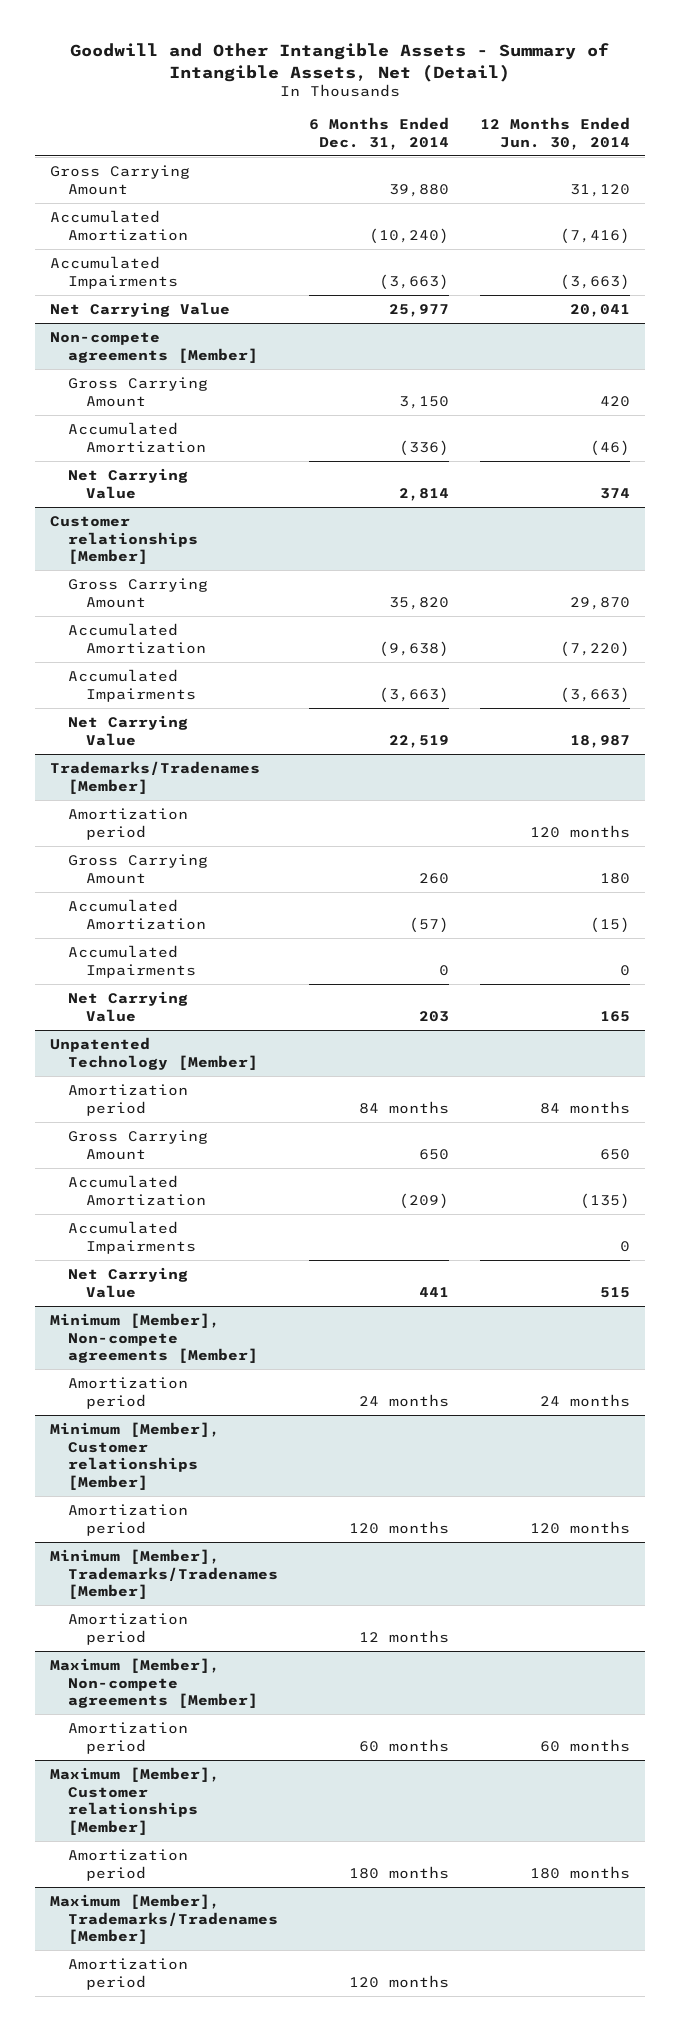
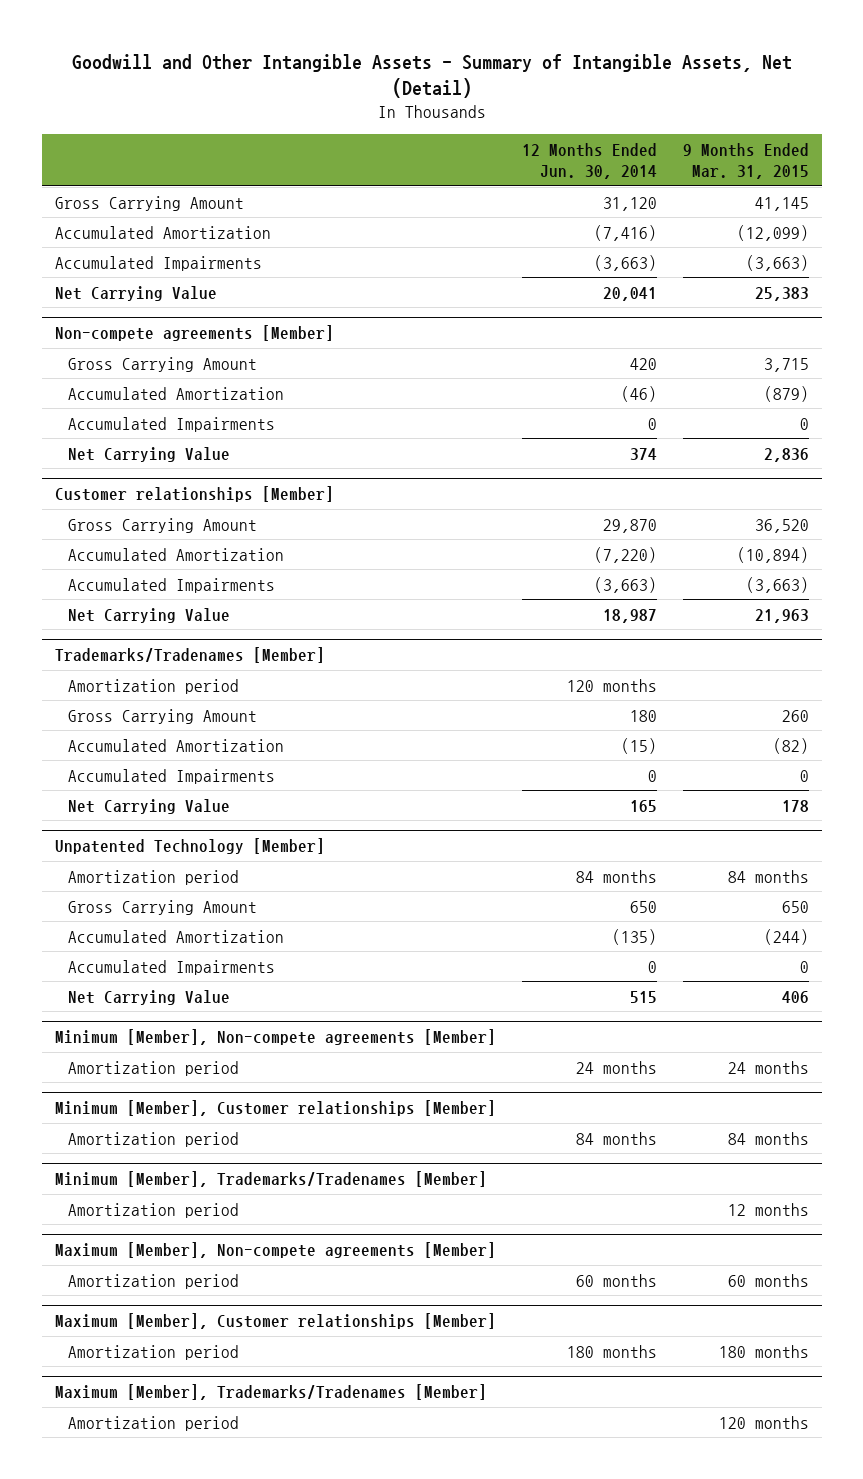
- | 6 Months Ended Dec. 31, 2014 | 12 Months Ended Jun. 30, 2014
+ | 12 Months Ended Jun. 30, 2014 | 9 Months Ended Mar. 31, 2015
@ Non-compete agreements [Member]
+ Accumulated Impairments | 0 | 0
@ Minimum [Member], Customer relationships [Member]
- Amortization period | 120 months | 120 months
+ Amortization period | 84 months | 84 months

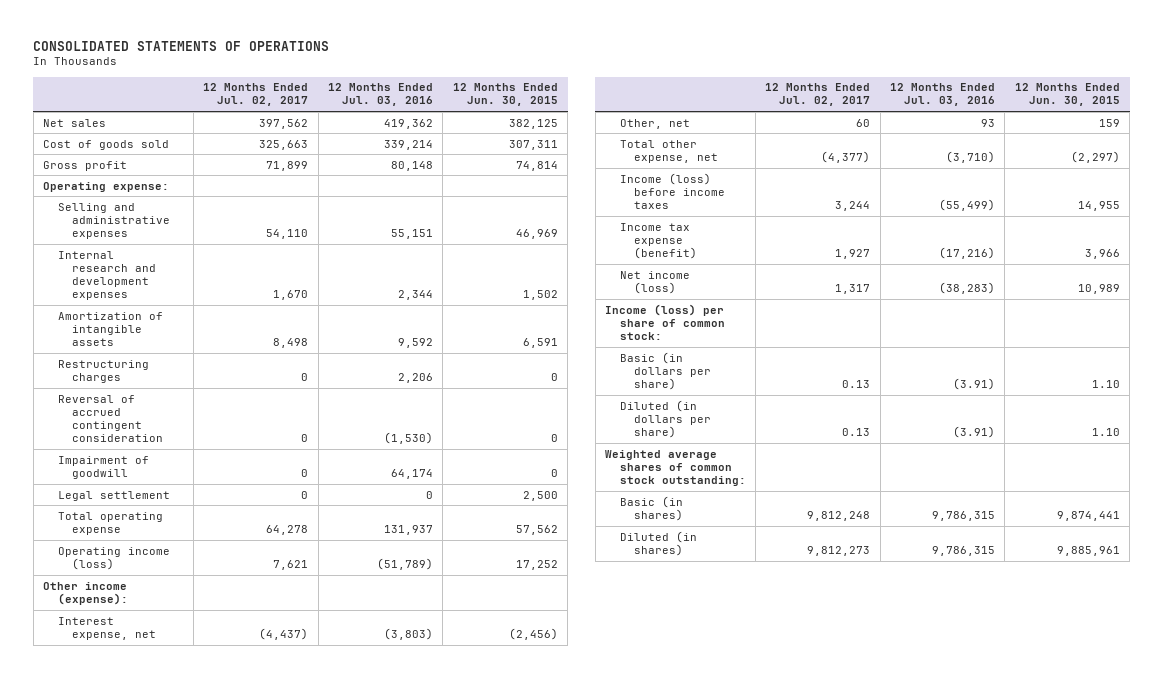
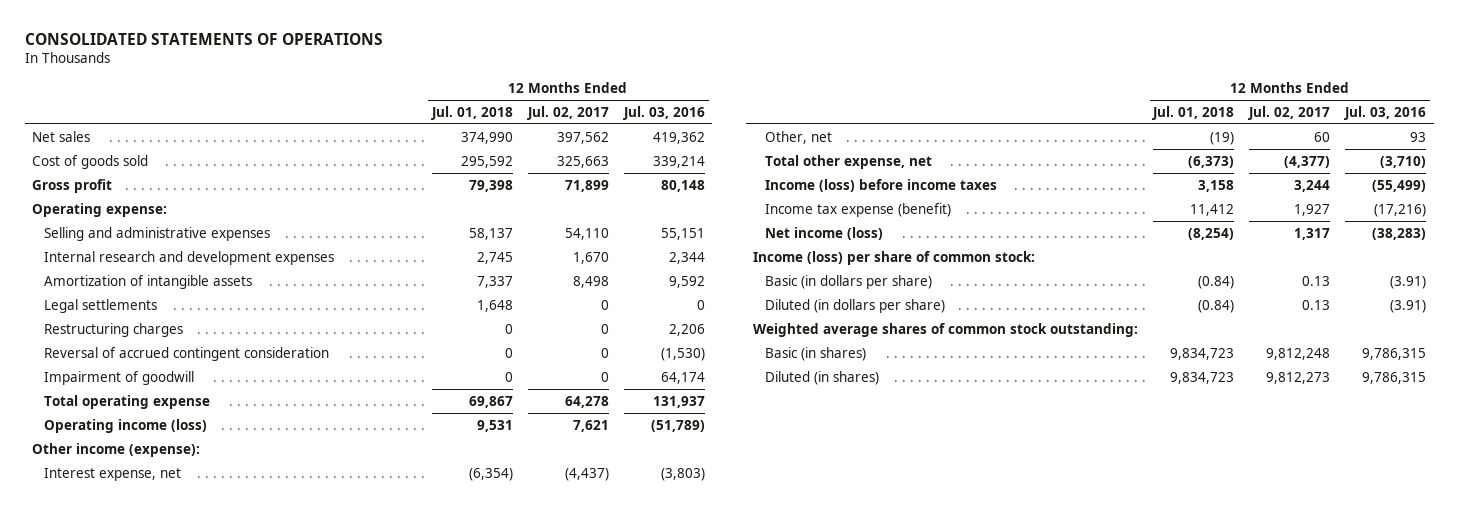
- | 12 Months Ended Jul. 02, 2017 | 12 Months Ended Jul. 03, 2016 | 12 Months Ended Jun. 30, 2015
+ | 12 Months Ended Jul. 01, 2018 | 12 Months Ended Jul. 02, 2017 | 12 Months Ended Jul. 03, 2016
+ Legal settlements | 1,648 | 0 | 0
- Legal settlement | 0 | 0 | 2,500

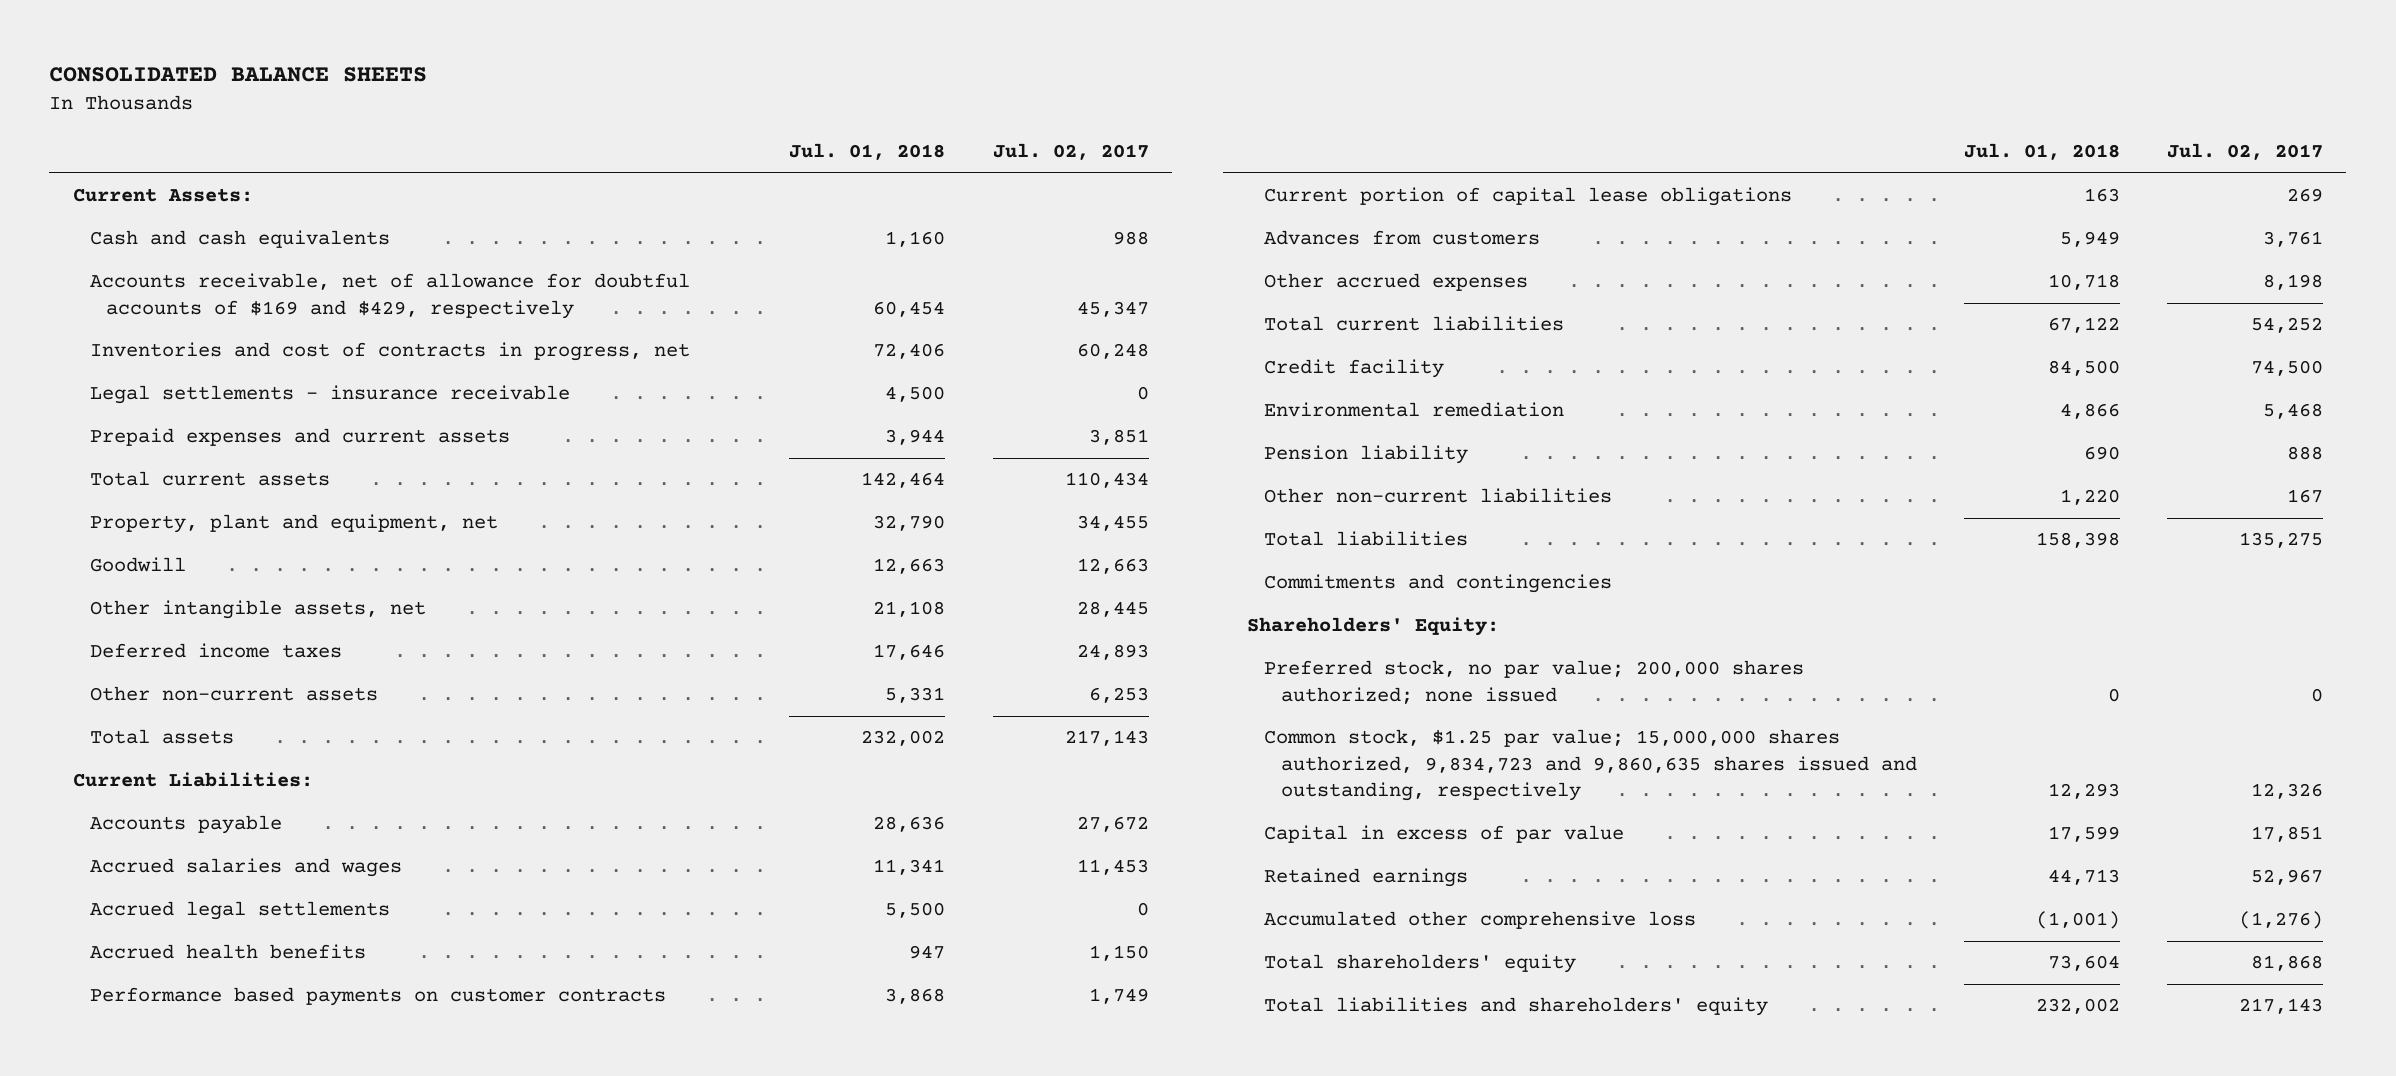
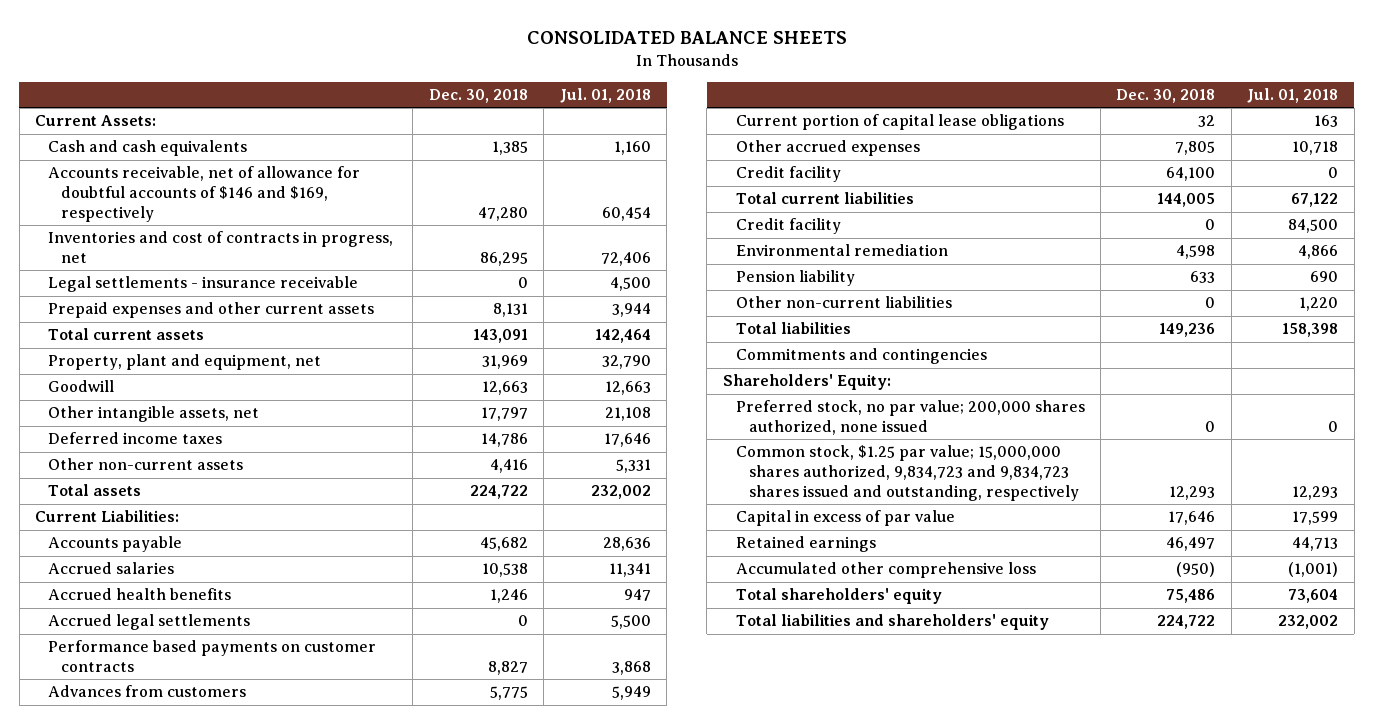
- | Jul. 01, 2018 | Jul. 02, 2017
+ | Dec. 30, 2018 | Jul. 01, 2018
- Accounts receivable, net of allowance for doubtful accounts of $169 and $429, respectively | 60,454 | 45,347
+ Accounts receivable, net of allowance for doubtful accounts of $146 and $169, respectively | 47,280 | 60,454
- Prepaid expenses and current assets | 3,944 | 3,851
+ Prepaid expenses and other current assets | 8,131 | 3,944
- Accrued salaries and wages | 11,341 | 11,453
+ Accrued salaries | 10,538 | 11,341
moved down: Accrued legal settlements | 0 | 5,500
moved down: Current portion of capital lease obligations | 32 | 163
+ Credit facility | 64,100 | 0
- Preferred stock, no par value; 200,000 shares authorized; none issued | 0 | 0
- Common stock, $1.25 par value; 15,000,000 shares authorized, 9,834,723 and 9,860,635 shares issued and outstanding, respectively | 12,293 | 12,326
+ Preferred stock, no par value; 200,000 shares authorized, none issued | 0 | 0
+ Common stock, $1.25 par value; 15,000,000 shares authorized, 9,834,723 and 9,834,723 shares issued and outstanding, respectively | 12,293 | 12,293

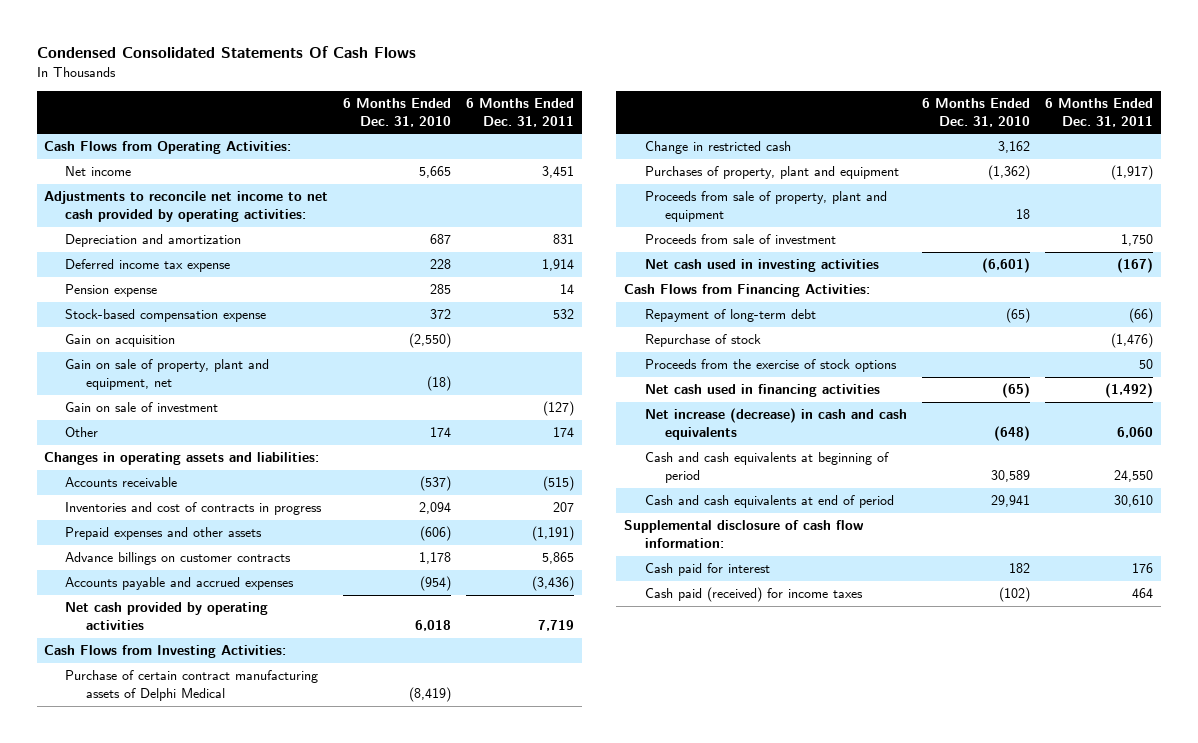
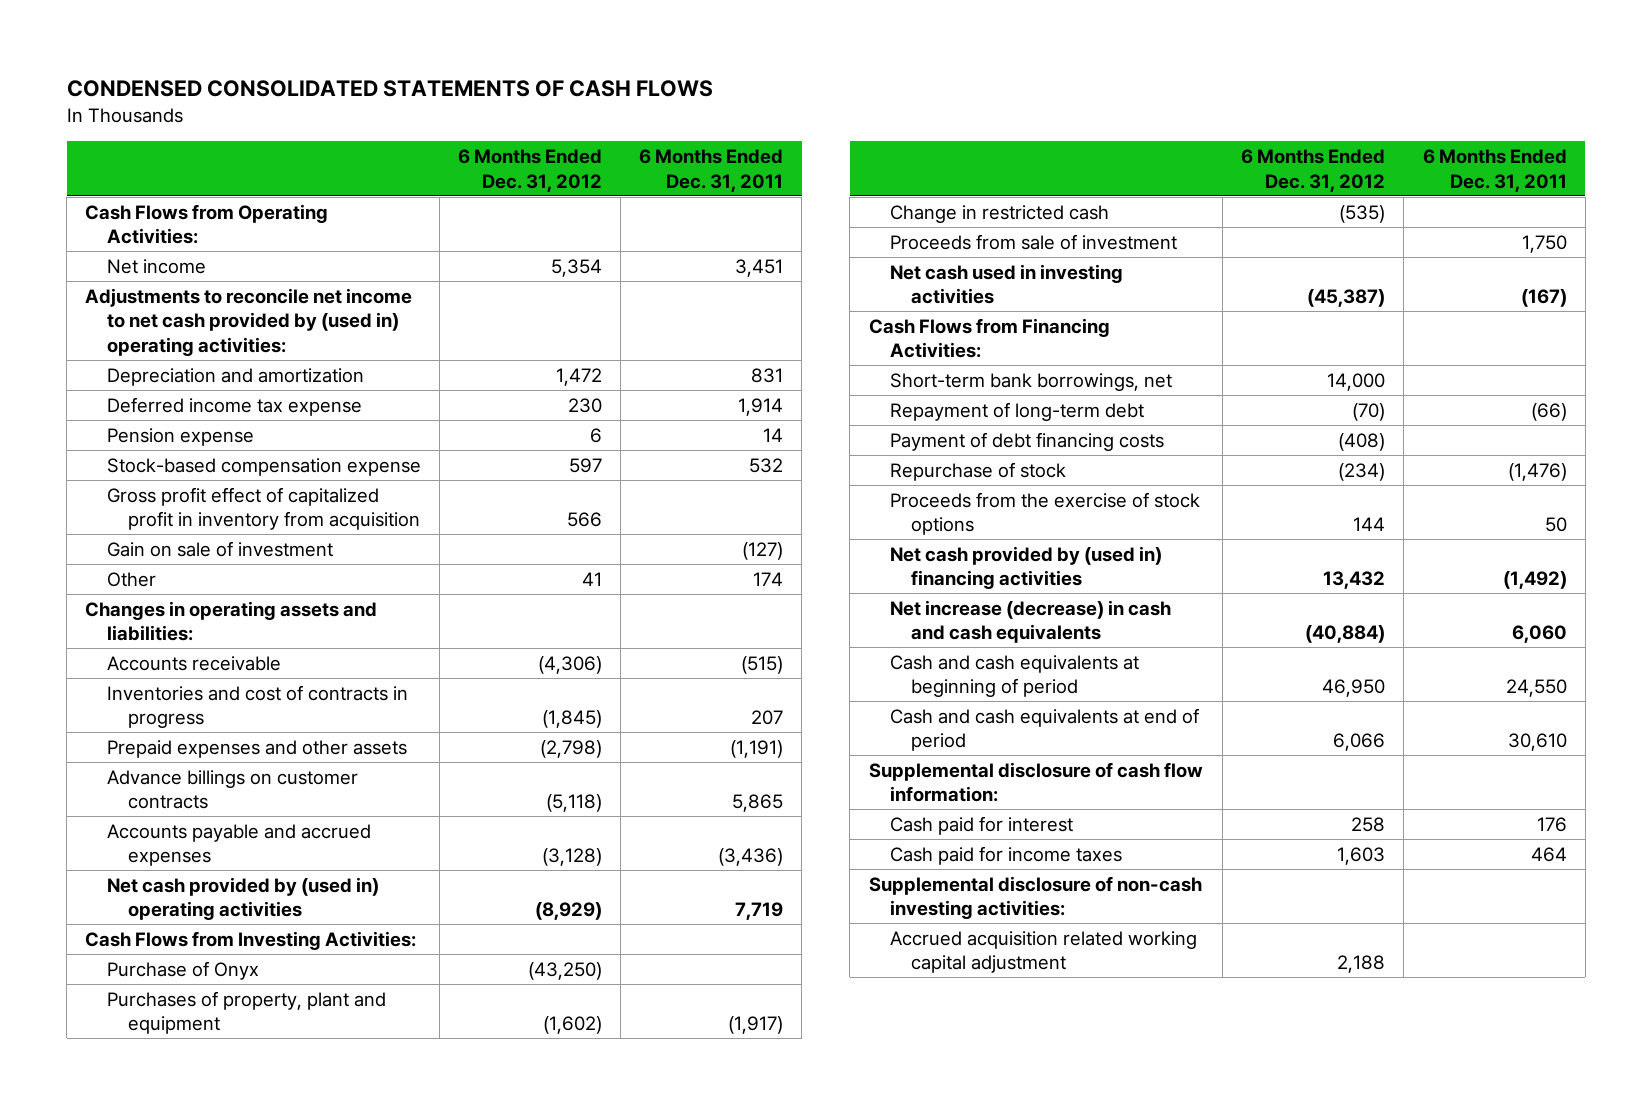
- Condensed Consolidated Statements Of Cash Flows
+ CONDENSED CONSOLIDATED STATEMENTS OF CASH FLOWS
- | 6 Months Ended Dec. 31, 2010 | 6 Months Ended Dec. 31, 2011
+ | 6 Months Ended Dec. 31, 2012 | 6 Months Ended Dec. 31, 2011
- Adjustments to reconcile net income to net cash provided by operating activities:
+ Adjustments to reconcile net income to net cash provided by (used in) operating activities:
- Gain on acquisition | (2,550) |
- Gain on sale of property, plant and equipment, net | (18) |
+ Gross profit effect of capitalized profit in inventory from acquisition | 566 |
- Net cash provided by operating activities | 6,018 | 7,719
+ Net cash provided by (used in) operating activities | (8,929) | 7,719
- Purchase of certain contract manufacturing assets of Delphi Medical | (8,419) |
+ Purchase of Onyx | (43,250) |
- Proceeds from sale of property, plant and equipment | 18 |
moved down: Change in restricted cash | (535) |
+ Short-term bank borrowings, net | 14,000 |
+ Payment of debt financing costs | (408) |
- Net cash used in financing activities | (65) | (1,492)
+ Net cash provided by (used in) financing activities | 13,432 | (1,492)
- Cash paid (received) for income taxes | (102) | 464
+ Cash paid for income taxes | 1,603 | 464
+ Supplemental disclosure of non-cash investing activities:
+ Accrued acquisition related working capital adjustment | 2,188 |

